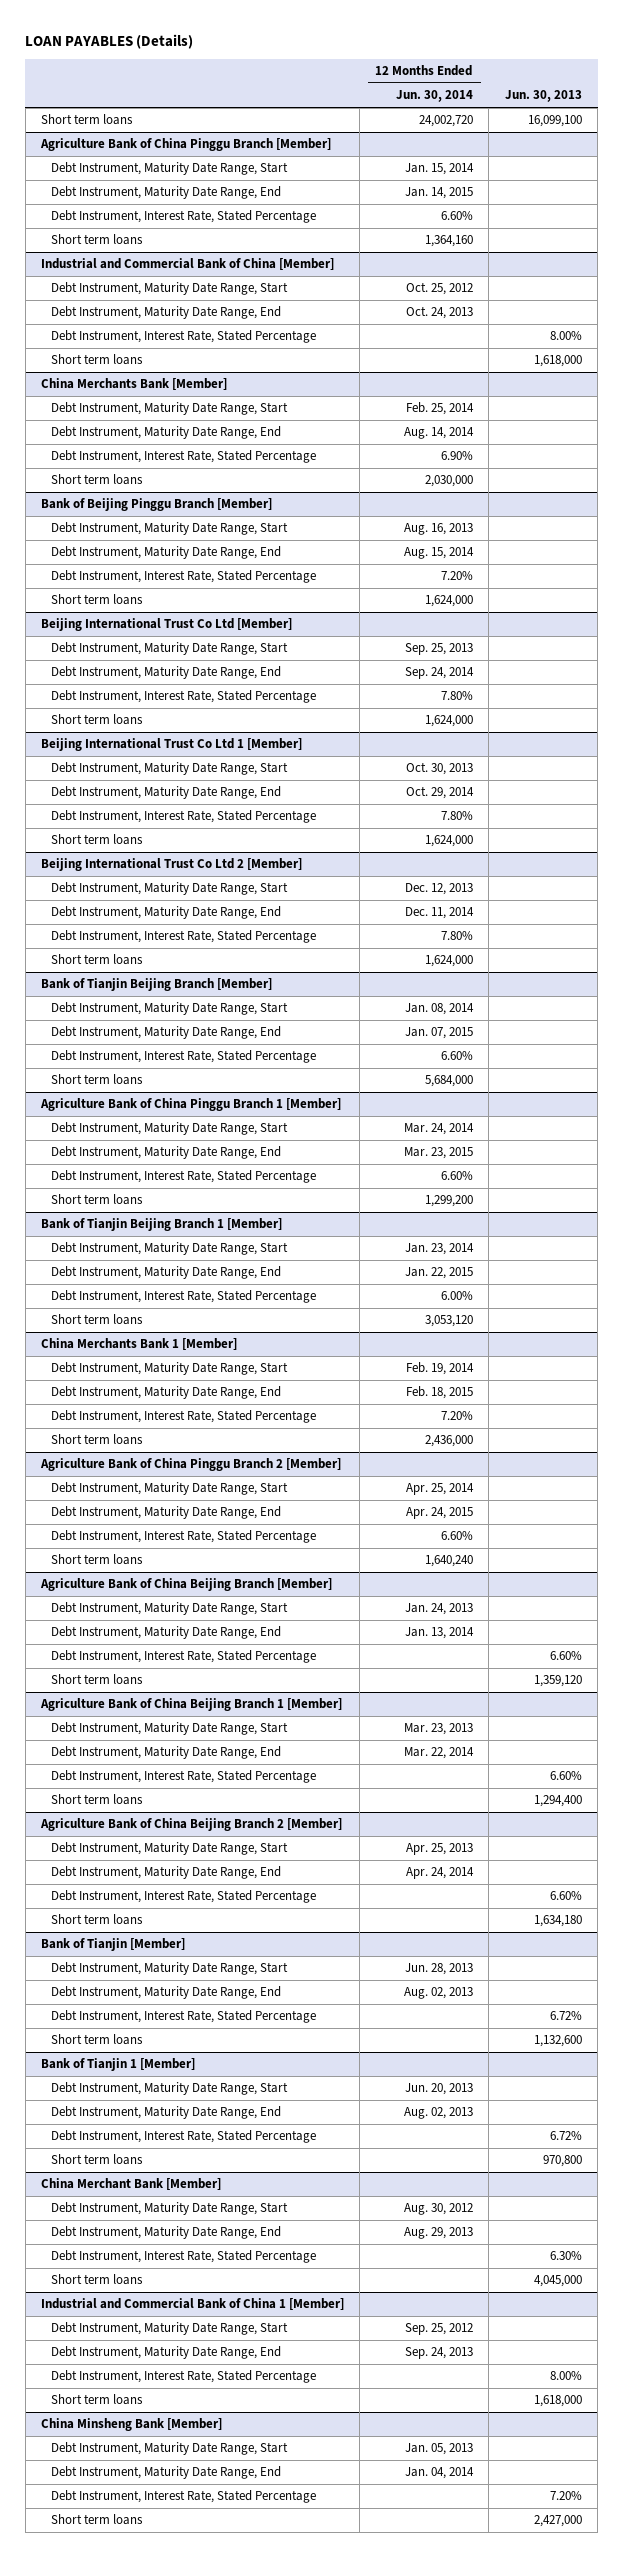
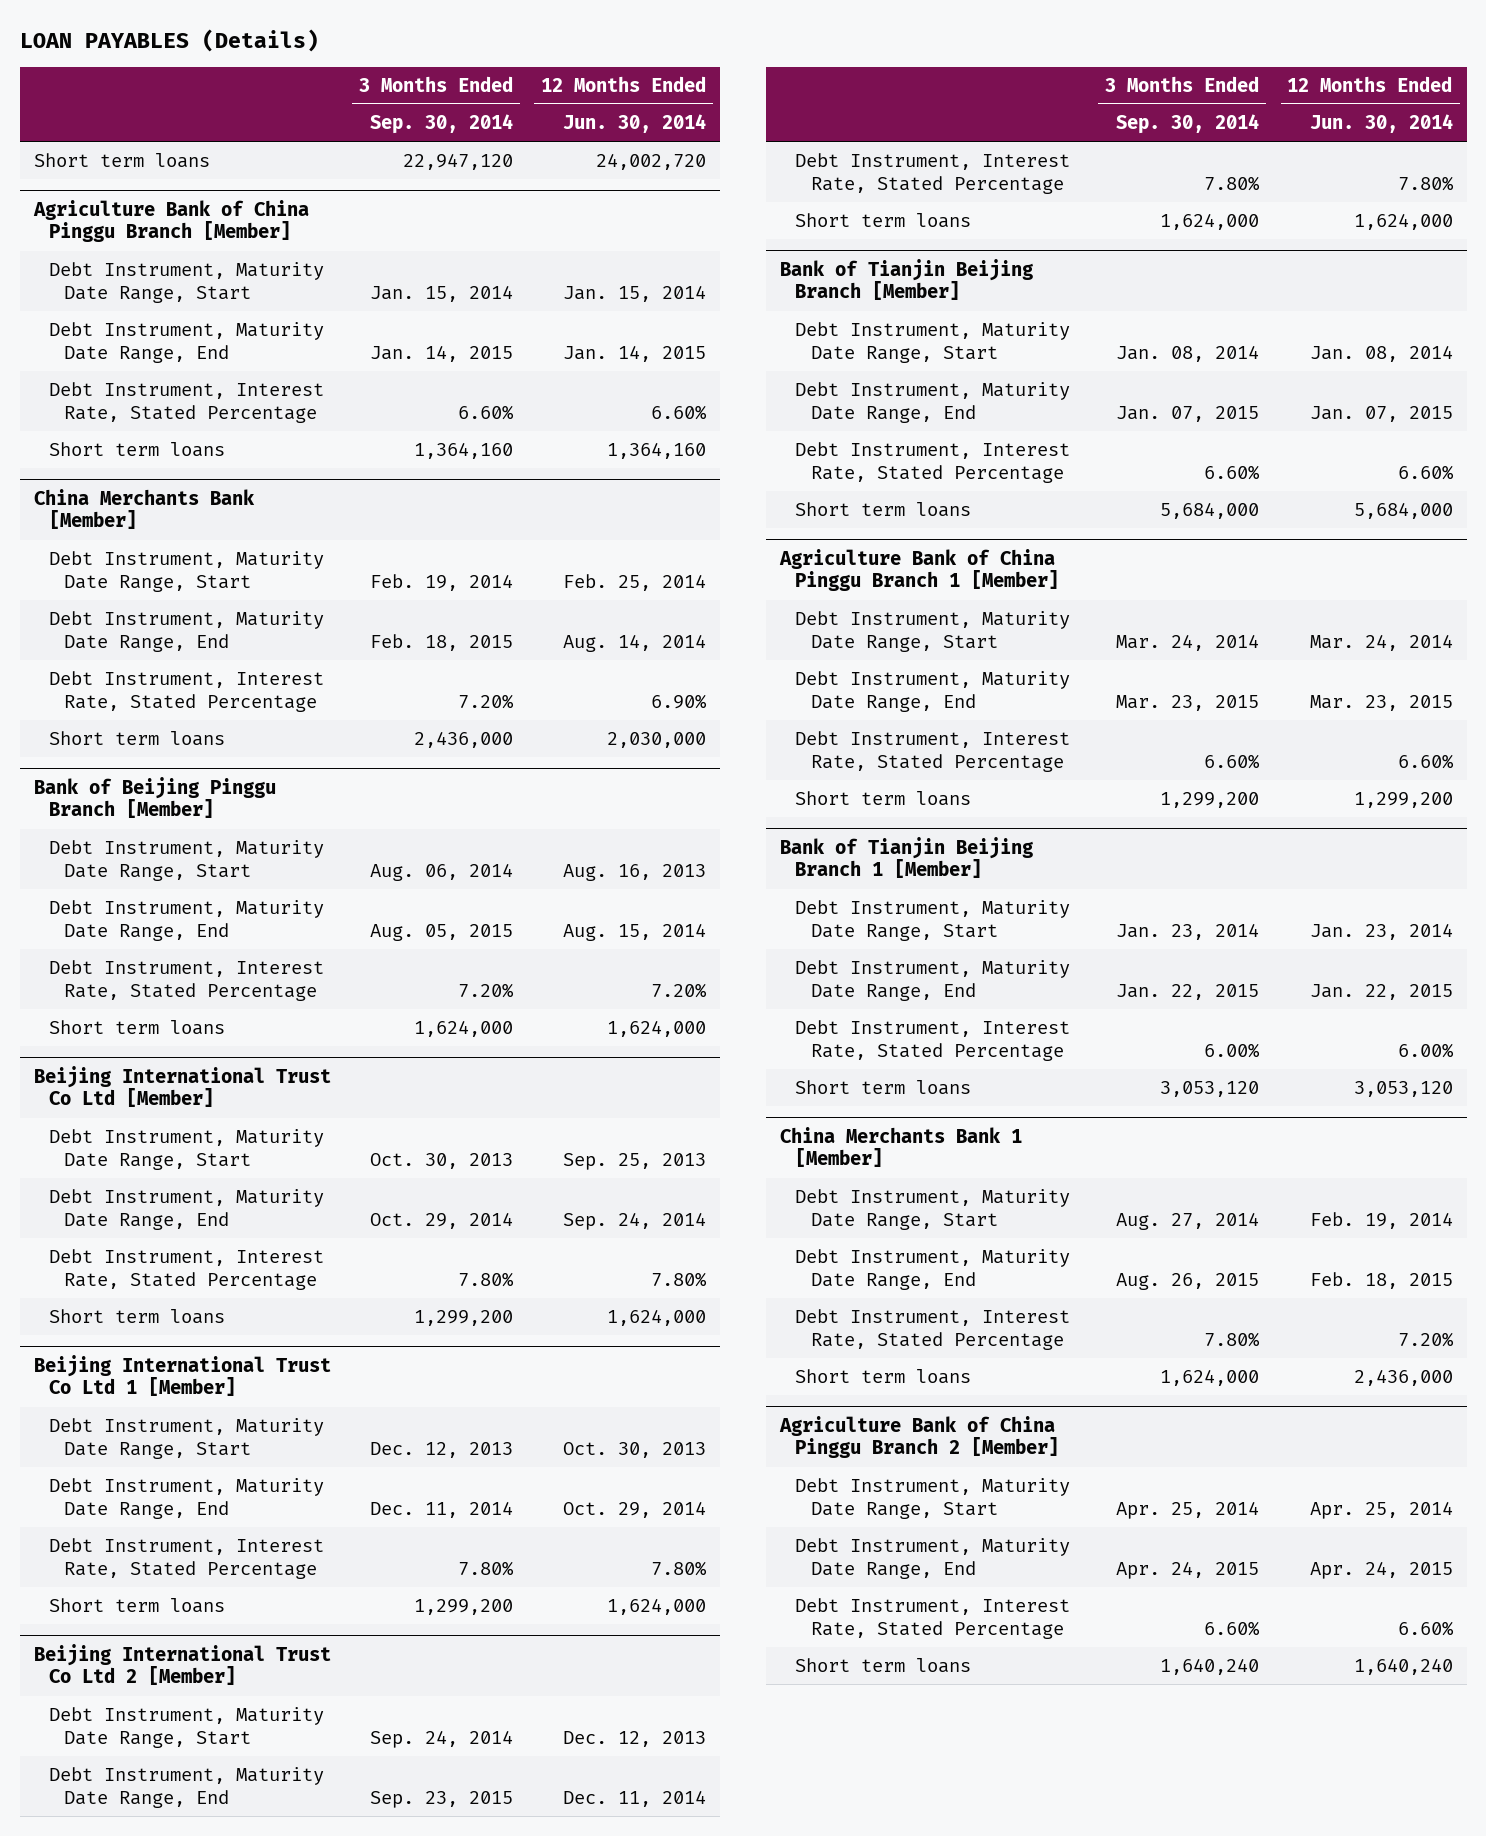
- | 12 Months Ended Jun. 30, 2014 | Jun. 30, 2013
+ | 3 Months Ended Sep. 30, 2014 | 12 Months Ended Jun. 30, 2014
- Industrial and Commercial Bank of China [Member]
- Debt Instrument, Maturity Date Range, Start | Oct. 25, 2012 |
- Debt Instrument, Maturity Date Range, End | Oct. 24, 2013 |
- Debt Instrument, Interest Rate, Stated Percentage | | 8.00%
- Short term loans | | 1,618,000
- Agriculture Bank of China Beijing Branch [Member]
- Debt Instrument, Maturity Date Range, Start | Jan. 24, 2013 |
- Debt Instrument, Maturity Date Range, End | Jan. 13, 2014 |
- Debt Instrument, Interest Rate, Stated Percentage | | 6.60%
- Short term loans | | 1,359,120
- Agriculture Bank of China Beijing Branch 1 [Member]
- Debt Instrument, Maturity Date Range, Start | Mar. 23, 2013 |
- Debt Instrument, Maturity Date Range, End | Mar. 22, 2014 |
- Debt Instrument, Interest Rate, Stated Percentage | | 6.60%
- Short term loans | | 1,294,400
- Agriculture Bank of China Beijing Branch 2 [Member]
- Debt Instrument, Maturity Date Range, Start | Apr. 25, 2013 |
- Debt Instrument, Maturity Date Range, End | Apr. 24, 2014 |
- Debt Instrument, Interest Rate, Stated Percentage | | 6.60%
- Short term loans | | 1,634,180
- Bank of Tianjin [Member]
- Debt Instrument, Maturity Date Range, Start | Jun. 28, 2013 |
- Debt Instrument, Maturity Date Range, End | Aug. 02, 2013 |
- Debt Instrument, Interest Rate, Stated Percentage | | 6.72%
- Short term loans | | 1,132,600
- Bank of Tianjin 1 [Member]
- Debt Instrument, Maturity Date Range, Start | Jun. 20, 2013 |
- Debt Instrument, Maturity Date Range, End | Aug. 02, 2013 |
- Debt Instrument, Interest Rate, Stated Percentage | | 6.72%
- Short term loans | | 970,800
- China Merchant Bank [Member]
- Debt Instrument, Maturity Date Range, Start | Aug. 30, 2012 |
- Debt Instrument, Maturity Date Range, End | Aug. 29, 2013 |
- Debt Instrument, Interest Rate, Stated Percentage | | 6.30%
- Short term loans | | 4,045,000
- Industrial and Commercial Bank of China 1 [Member]
- Debt Instrument, Maturity Date Range, Start | Sep. 25, 2012 |
- Debt Instrument, Maturity Date Range, End | Sep. 24, 2013 |
- Debt Instrument, Interest Rate, Stated Percentage | | 8.00%
- Short term loans | | 1,618,000
- China Minsheng Bank [Member]
- Debt Instrument, Maturity Date Range, Start | Jan. 05, 2013 |
- Debt Instrument, Maturity Date Range, End | Jan. 04, 2014 |
- Debt Instrument, Interest Rate, Stated Percentage | | 7.20%
- Short term loans | | 2,427,000

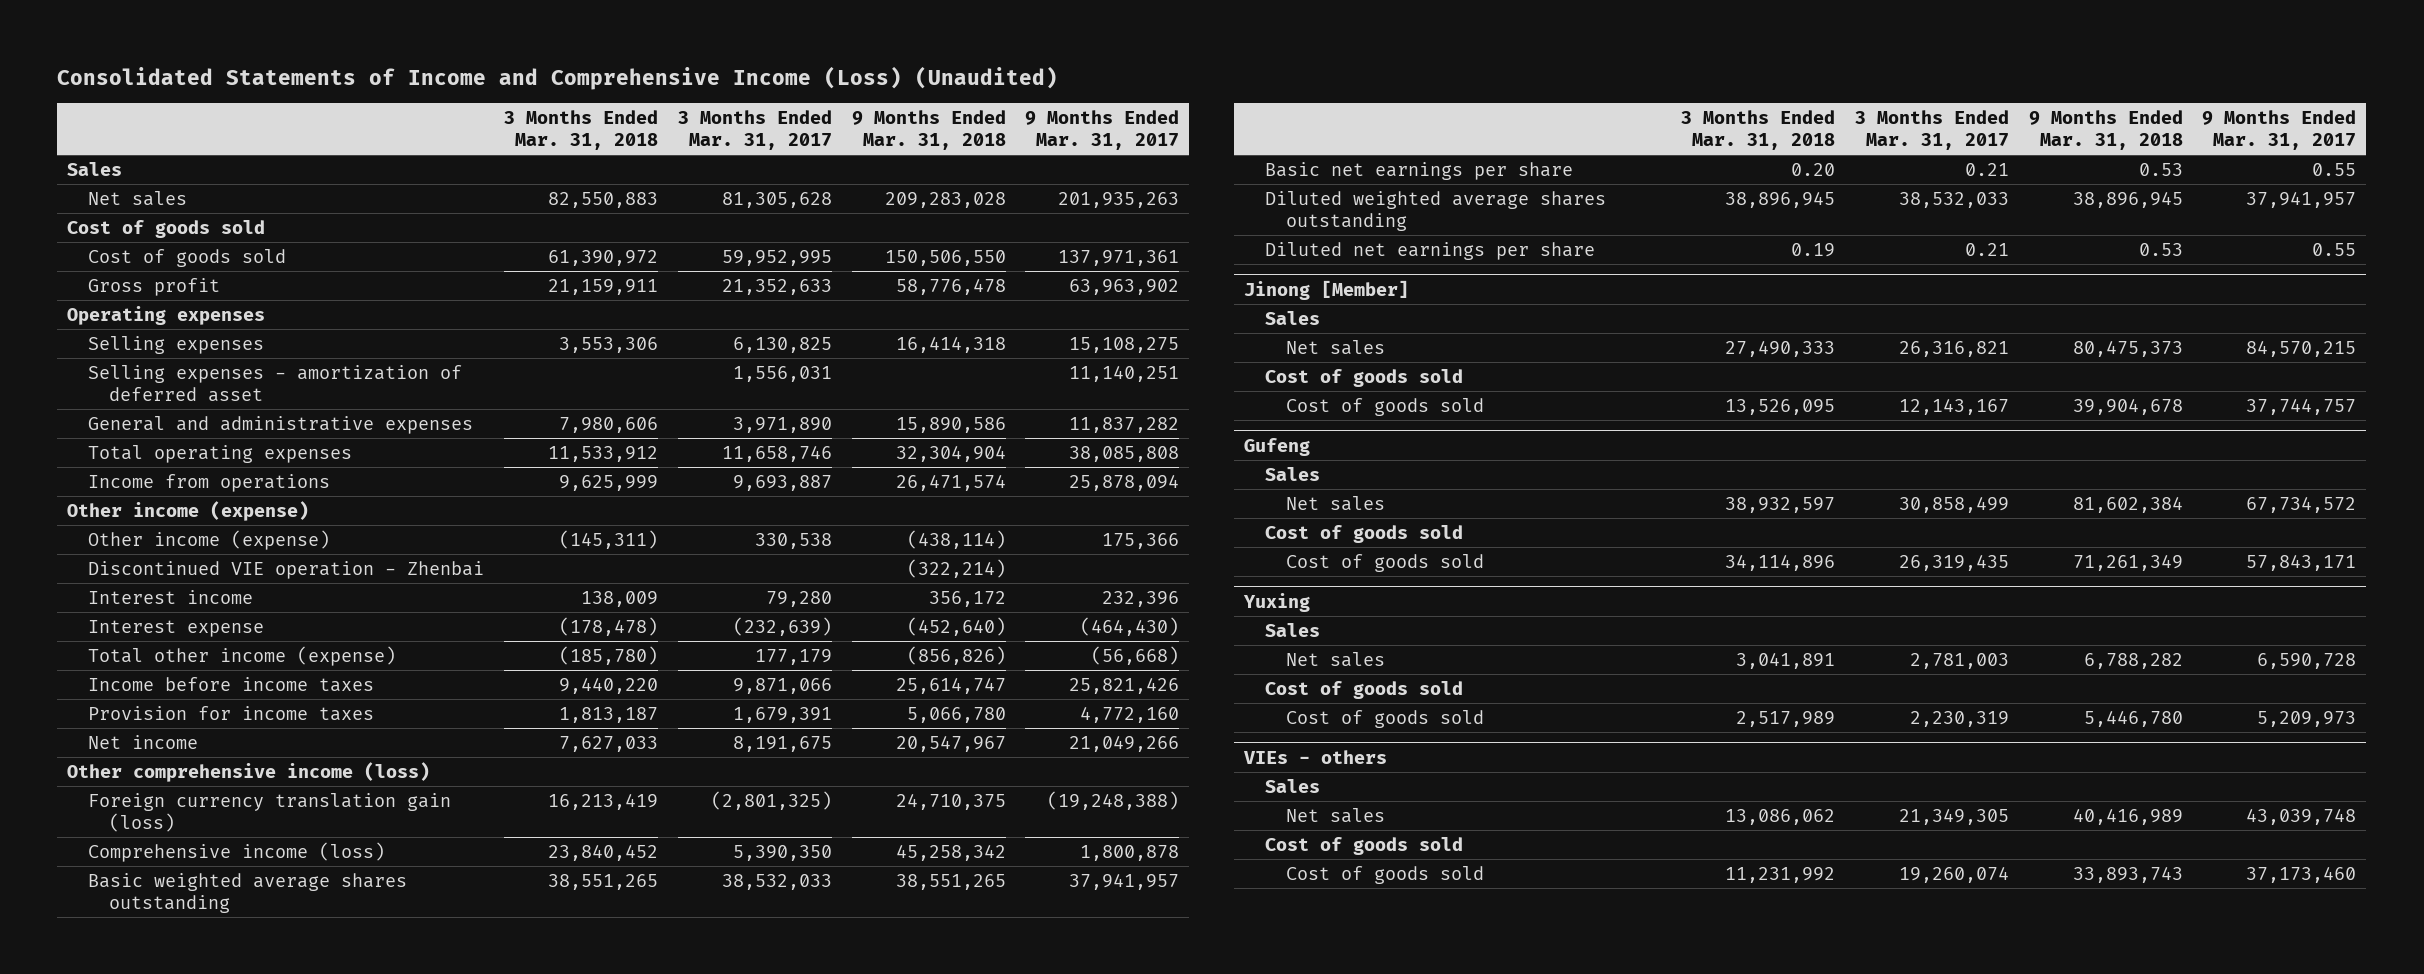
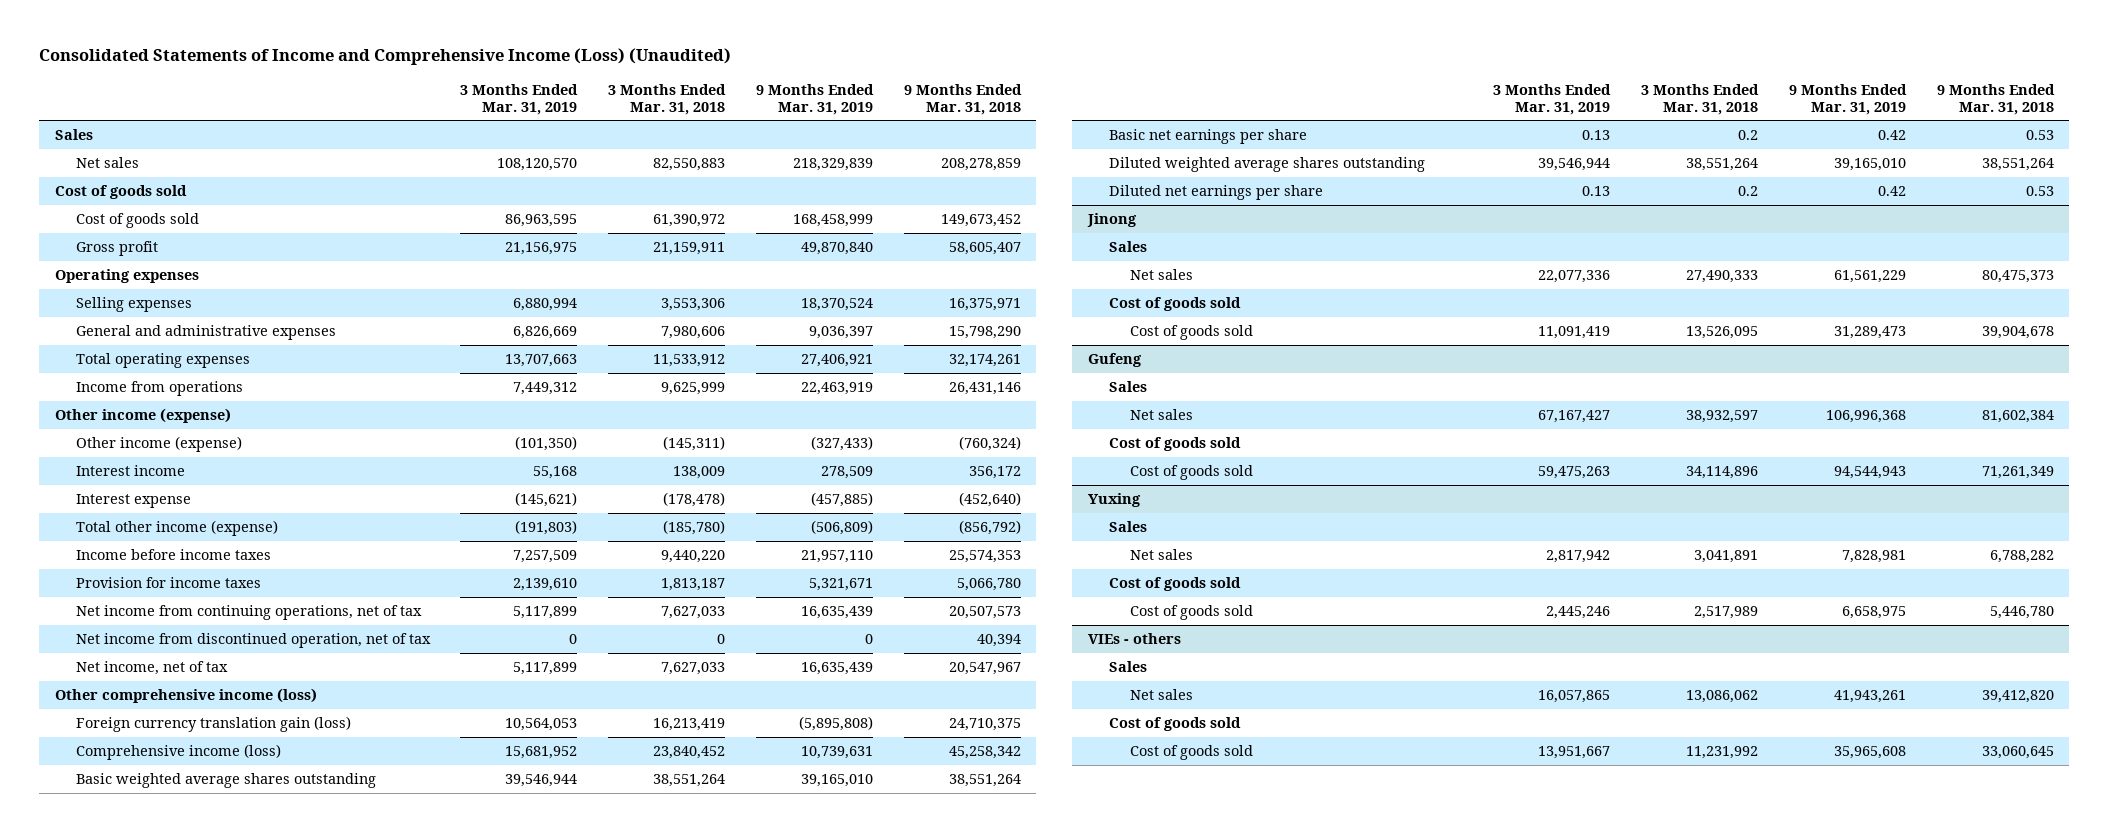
- | 3 Months Ended Mar. 31, 2018 | 3 Months Ended Mar. 31, 2017 | 9 Months Ended Mar. 31, 2018 | 9 Months Ended Mar. 31, 2017
+ | 3 Months Ended Mar. 31, 2019 | 3 Months Ended Mar. 31, 2018 | 9 Months Ended Mar. 31, 2019 | 9 Months Ended Mar. 31, 2018
- Net sales | 82,550,883 | 81,305,628 | 209,283,028 | 201,935,263
+ Net sales | 108,120,570 | 82,550,883 | 218,329,839 | 208,278,859
- Cost of goods sold | 61,390,972 | 59,952,995 | 150,506,550 | 137,971,361
- Gross profit | 21,159,911 | 21,352,633 | 58,776,478 | 63,963,902
+ Cost of goods sold | 86,963,595 | 61,390,972 | 168,458,999 | 149,673,452
+ Gross profit | 21,156,975 | 21,159,911 | 49,870,840 | 58,605,407
- Selling expenses | 3,553,306 | 6,130,825 | 16,414,318 | 15,108,275
- Selling expenses - amortization of deferred asset | | 1,556,031 | | 11,140,251
- General and administrative expenses | 7,980,606 | 3,971,890 | 15,890,586 | 11,837,282
- Total operating expenses | 11,533,912 | 11,658,746 | 32,304,904 | 38,085,808
- Income from operations | 9,625,999 | 9,693,887 | 26,471,574 | 25,878,094
+ Selling expenses | 6,880,994 | 3,553,306 | 18,370,524 | 16,375,971
+ General and administrative expenses | 6,826,669 | 7,980,606 | 9,036,397 | 15,798,290
+ Total operating expenses | 13,707,663 | 11,533,912 | 27,406,921 | 32,174,261
+ Income from operations | 7,449,312 | 9,625,999 | 22,463,919 | 26,431,146
- Other income (expense) | (145,311) | 330,538 | (438,114) | 175,366
- Discontinued VIE operation - Zhenbai | | | (322,214) |
+ Other income (expense) | (101,350) | (145,311) | (327,433) | (760,324)
- Total other income (expense) | (185,780) | 177,179 | (856,826) | (56,668)
- Income before income taxes | 9,440,220 | 9,871,066 | 25,614,747 | 25,821,426
+ Total other income (expense) | (191,803) | (185,780) | (506,809) | (856,792)
+ Income before income taxes | 7,257,509 | 9,440,220 | 21,957,110 | 25,574,353
- Net income | 7,627,033 | 8,191,675 | 20,547,967 | 21,049,266
+ Net income from continuing operations, net of tax | 5,117,899 | 7,627,033 | 16,635,439 | 20,507,573
+ Net income from discontinued operation, net of tax | 0 | 0 | 0 | 40,394
+ Net income, net of tax | 5,117,899 | 7,627,033 | 16,635,439 | 20,547,967
- Basic weighted average shares outstanding | 38,551,265 | 38,532,033 | 38,551,265 | 37,941,957
- Basic net earnings per share | 0.20 | 0.21 | 0.53 | 0.55
- Diluted weighted average shares outstanding | 38,896,945 | 38,532,033 | 38,896,945 | 37,941,957
- Diluted net earnings per share | 0.19 | 0.21 | 0.53 | 0.55
- Jinong [Member]
+ Basic weighted average shares outstanding | 39,546,944 | 38,551,264 | 39,165,010 | 38,551,264
+ Basic net earnings per share | 0.13 | 0.2 | 0.42 | 0.53
+ Diluted weighted average shares outstanding | 39,546,944 | 38,551,264 | 39,165,010 | 38,551,264
+ Diluted net earnings per share | 0.13 | 0.2 | 0.42 | 0.53
+ Jinong
@ VIEs - others
- Net sales | 13,086,062 | 21,349,305 | 40,416,989 | 43,039,748
+ Net sales | 16,057,865 | 13,086,062 | 41,943,261 | 39,412,820
- Cost of goods sold | 11,231,992 | 19,260,074 | 33,893,743 | 37,173,460
+ Cost of goods sold | 13,951,667 | 11,231,992 | 35,965,608 | 33,060,645

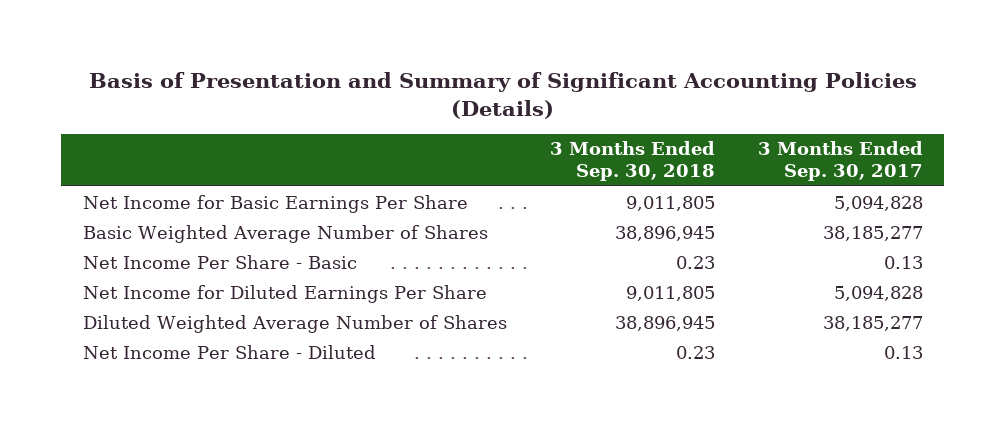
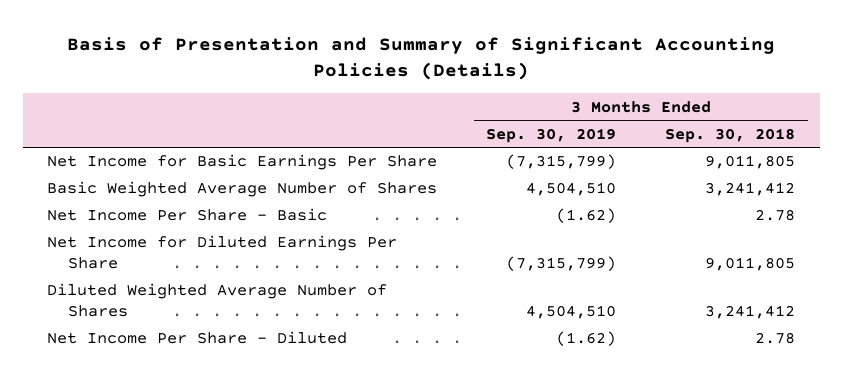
- | 3 Months Ended Sep. 30, 2018 | 3 Months Ended Sep. 30, 2017
+ | 3 Months Ended Sep. 30, 2019 | 3 Months Ended Sep. 30, 2018
- Basic Weighted Average Number of Shares | 38,896,945 | 38,185,277
- Net Income Per Share - Basic | 0.23 | 0.13
+ Basic Weighted Average Number of Shares | 4,504,510 | 3,241,412
+ Net Income Per Share - Basic | (1.62) | 2.78
- Diluted Weighted Average Number of Shares | 38,896,945 | 38,185,277
- Net Income Per Share - Diluted | 0.23 | 0.13
+ Diluted Weighted Average Number of Shares | 4,504,510 | 3,241,412
+ Net Income Per Share - Diluted | (1.62) | 2.78

